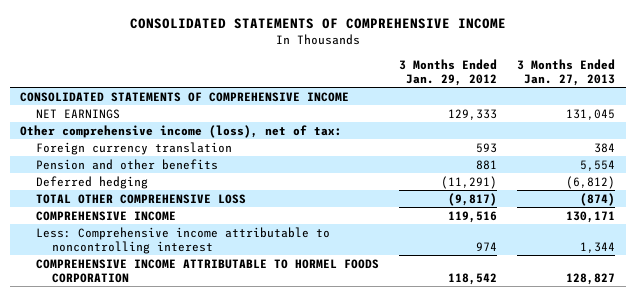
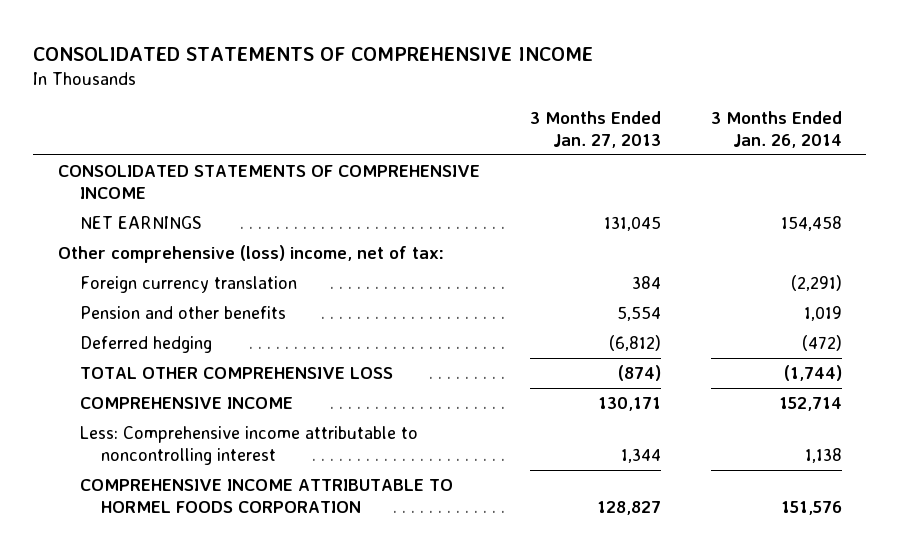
- | 3 Months Ended Jan. 29, 2012 | 3 Months Ended Jan. 27, 2013
+ | 3 Months Ended Jan. 27, 2013 | 3 Months Ended Jan. 26, 2014
- Other comprehensive income (loss), net of tax:
+ Other comprehensive (loss) income, net of tax:

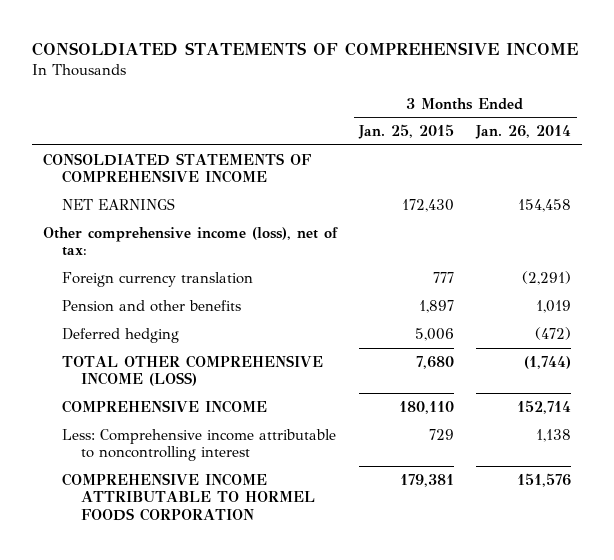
- CONSOLIDATED STATEMENTS OF COMPREHENSIVE INCOME
+ CONSOLDIATED STATEMENTS OF COMPREHENSIVE INCOME
- | 3 Months Ended Jan. 27, 2013 | 3 Months Ended Jan. 26, 2014
+ | 3 Months Ended Jan. 25, 2015 | 3 Months Ended Jan. 26, 2014
- CONSOLIDATED STATEMENTS OF COMPREHENSIVE INCOME
+ CONSOLDIATED STATEMENTS OF COMPREHENSIVE INCOME
- Other comprehensive (loss) income, net of tax:
+ Other comprehensive income (loss), net of tax:
- TOTAL OTHER COMPREHENSIVE LOSS | (874) | (1,744)
+ TOTAL OTHER COMPREHENSIVE INCOME (LOSS) | 7,680 | (1,744)

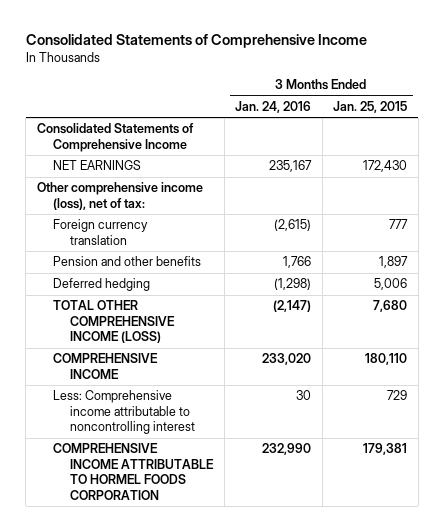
- CONSOLDIATED STATEMENTS OF COMPREHENSIVE INCOME
+ Consolidated Statements of Comprehensive Income
- | 3 Months Ended Jan. 25, 2015 | 3 Months Ended Jan. 26, 2014
+ | 3 Months Ended Jan. 24, 2016 | 3 Months Ended Jan. 25, 2015
- CONSOLDIATED STATEMENTS OF COMPREHENSIVE INCOME
+ Consolidated Statements of Comprehensive Income

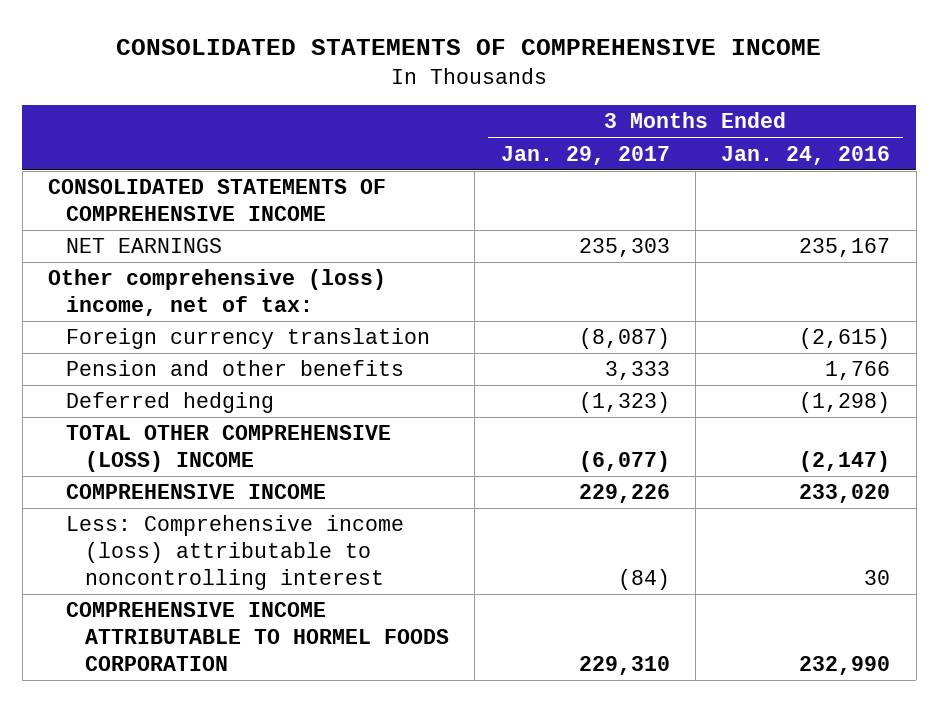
- Consolidated Statements of Comprehensive Income
+ CONSOLIDATED STATEMENTS OF COMPREHENSIVE INCOME
- | 3 Months Ended Jan. 24, 2016 | 3 Months Ended Jan. 25, 2015
+ | 3 Months Ended Jan. 29, 2017 | 3 Months Ended Jan. 24, 2016
- Consolidated Statements of Comprehensive Income
+ CONSOLIDATED STATEMENTS OF COMPREHENSIVE INCOME
- Other comprehensive income (loss), net of tax:
+ Other comprehensive (loss) income, net of tax:
- TOTAL OTHER COMPREHENSIVE INCOME (LOSS) | (2,147) | 7,680
+ TOTAL OTHER COMPREHENSIVE (LOSS) INCOME | (6,077) | (2,147)
- Less: Comprehensive income attributable to noncontrolling interest | 30 | 729
+ Less: Comprehensive income (loss) attributable to noncontrolling interest | (84) | 30

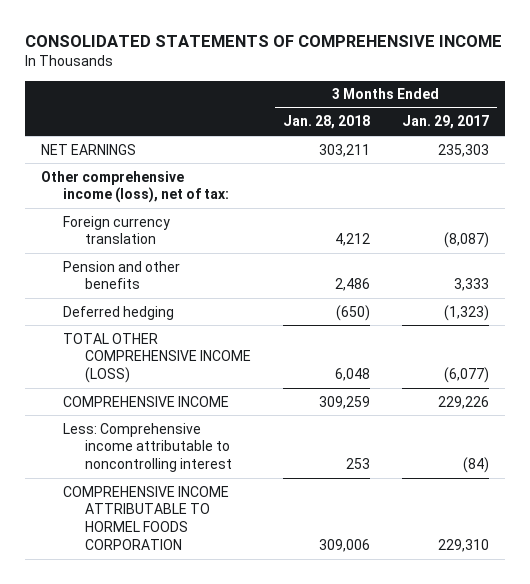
- | 3 Months Ended Jan. 29, 2017 | 3 Months Ended Jan. 24, 2016
+ | 3 Months Ended Jan. 28, 2018 | 3 Months Ended Jan. 29, 2017
- CONSOLIDATED STATEMENTS OF COMPREHENSIVE INCOME
- Other comprehensive (loss) income, net of tax:
+ Other comprehensive income (loss), net of tax:
- TOTAL OTHER COMPREHENSIVE (LOSS) INCOME | (6,077) | (2,147)
+ TOTAL OTHER COMPREHENSIVE INCOME (LOSS) | 6,048 | (6,077)
- Less: Comprehensive income (loss) attributable to noncontrolling interest | (84) | 30
+ Less: Comprehensive income attributable to noncontrolling interest | 253 | (84)

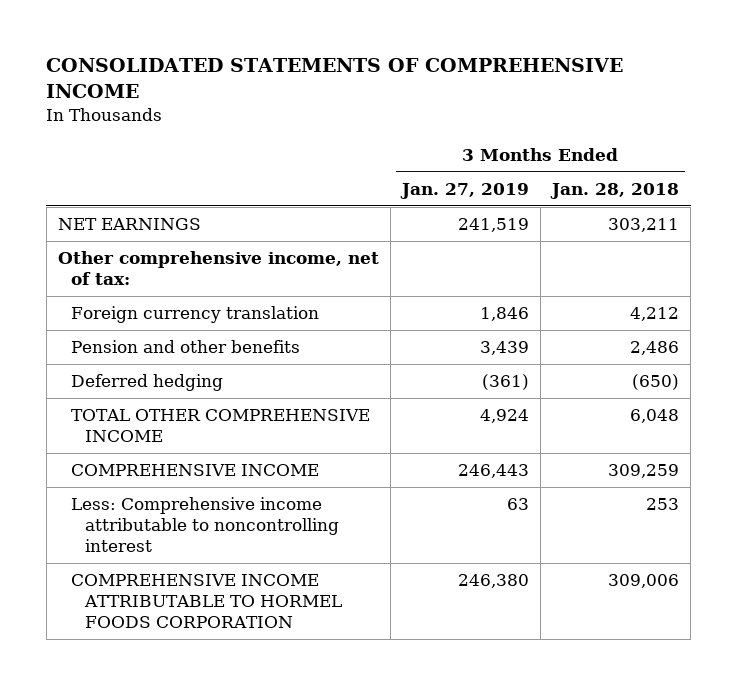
- | 3 Months Ended Jan. 28, 2018 | 3 Months Ended Jan. 29, 2017
+ | 3 Months Ended Jan. 27, 2019 | 3 Months Ended Jan. 28, 2018
- Other comprehensive income (loss), net of tax:
+ Other comprehensive income, net of tax:
- TOTAL OTHER COMPREHENSIVE INCOME (LOSS) | 6,048 | (6,077)
+ TOTAL OTHER COMPREHENSIVE INCOME | 4,924 | 6,048

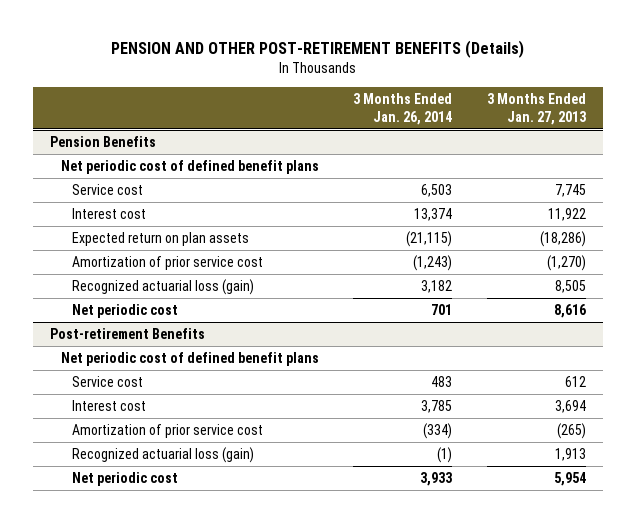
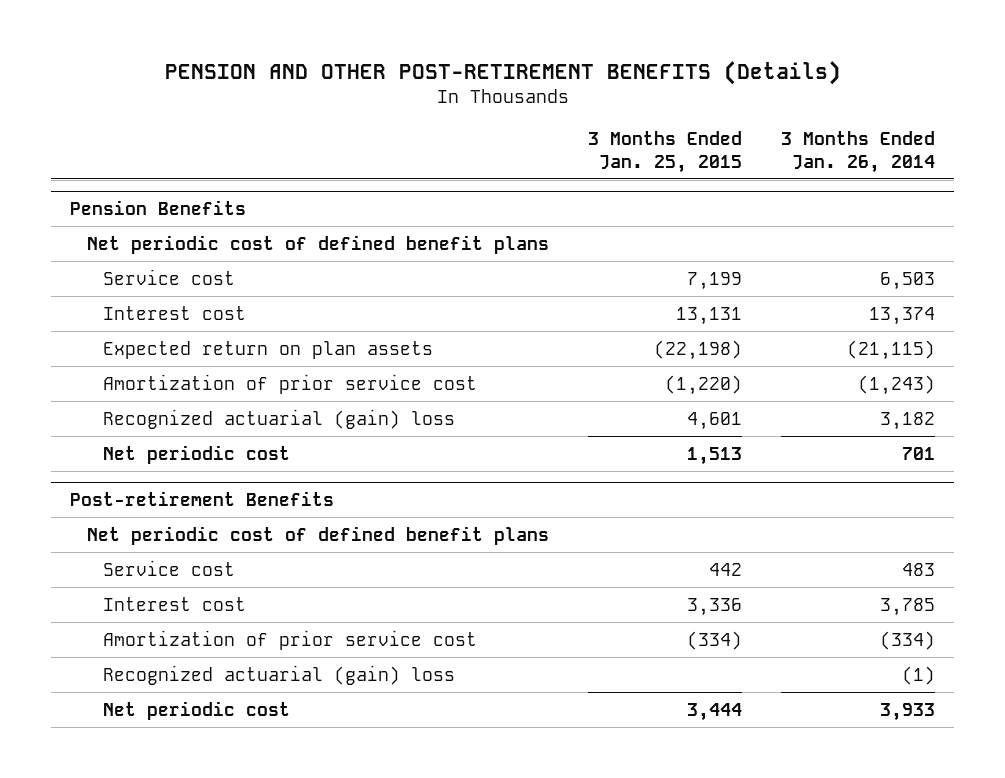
- | 3 Months Ended Jan. 26, 2014 | 3 Months Ended Jan. 27, 2013
+ | 3 Months Ended Jan. 25, 2015 | 3 Months Ended Jan. 26, 2014
@ Pension Benefits
- Recognized actuarial loss (gain) | 3,182 | 8,505
+ Recognized actuarial (gain) loss | 4,601 | 3,182
@ Post-retirement Benefits
- Recognized actuarial loss (gain) | (1) | 1,913
+ Recognized actuarial (gain) loss | | (1)

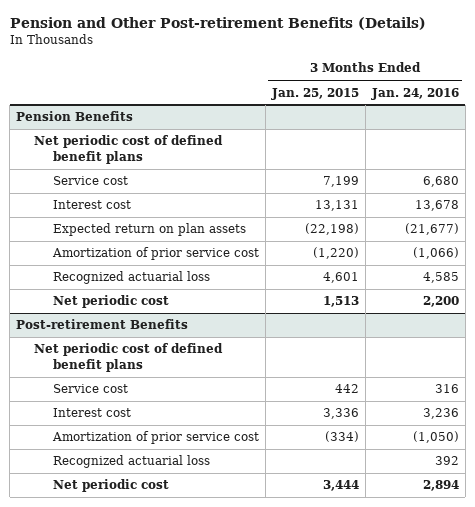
- PENSION AND OTHER POST-RETIREMENT BENEFITS (Details)
+ Pension and Other Post-retirement Benefits (Details)
- | 3 Months Ended Jan. 25, 2015 | 3 Months Ended Jan. 26, 2014
+ | 3 Months Ended Jan. 25, 2015 | 3 Months Ended Jan. 24, 2016
@ Pension Benefits
- Recognized actuarial (gain) loss | 4,601 | 3,182
+ Recognized actuarial loss | 4,601 | 4,585
@ Post-retirement Benefits
- Recognized actuarial (gain) loss | | (1)
+ Recognized actuarial loss | | 392

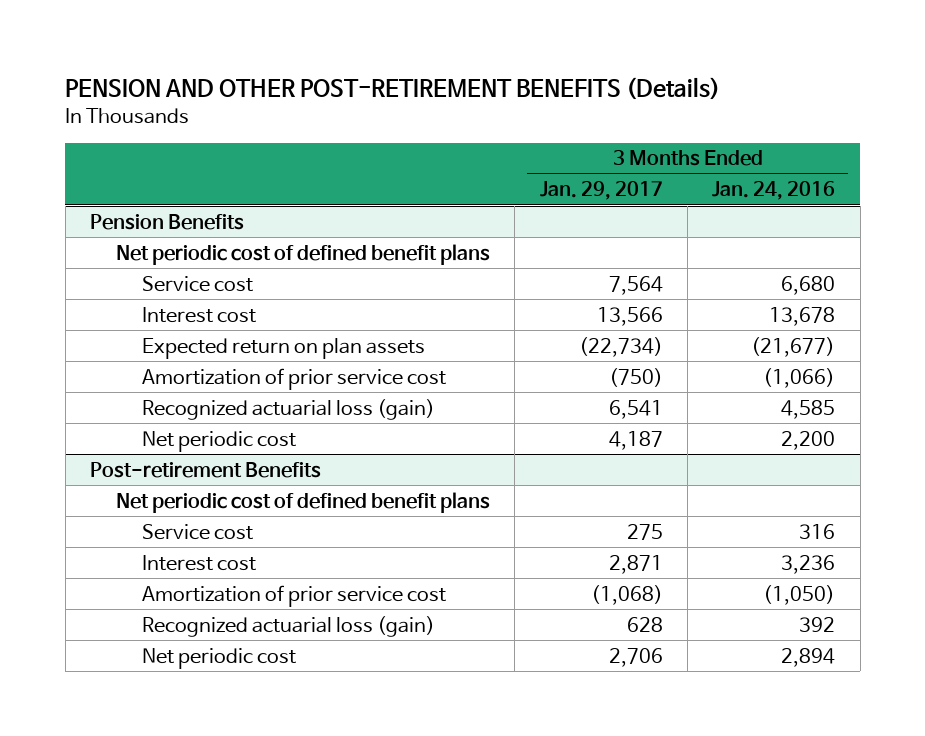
- Pension and Other Post-retirement Benefits (Details)
+ PENSION AND OTHER POST-RETIREMENT BENEFITS (Details)
- | 3 Months Ended Jan. 25, 2015 | 3 Months Ended Jan. 24, 2016
+ | 3 Months Ended Jan. 29, 2017 | 3 Months Ended Jan. 24, 2016
@ Pension Benefits
- Recognized actuarial loss | 4,601 | 4,585
+ Recognized actuarial loss (gain) | 6,541 | 4,585
@ Post-retirement Benefits
- Recognized actuarial loss | | 392
+ Recognized actuarial loss (gain) | 628 | 392

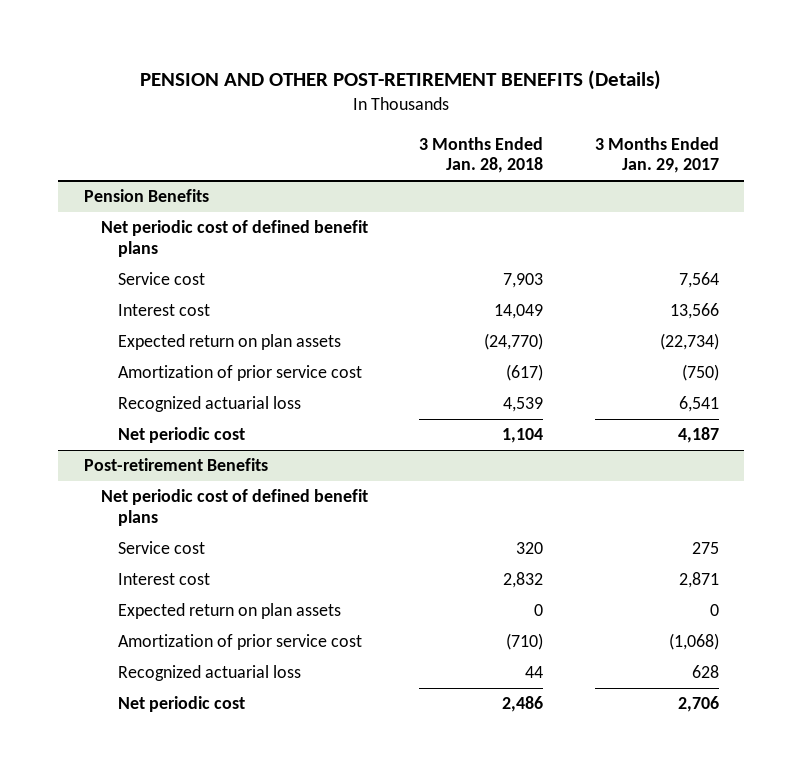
- | 3 Months Ended Jan. 29, 2017 | 3 Months Ended Jan. 24, 2016
+ | 3 Months Ended Jan. 28, 2018 | 3 Months Ended Jan. 29, 2017
@ Pension Benefits
- Recognized actuarial loss (gain) | 6,541 | 4,585
+ Recognized actuarial loss | 4,539 | 6,541
@ Post-retirement Benefits
+ Expected return on plan assets | 0 | 0
- Recognized actuarial loss (gain) | 628 | 392
+ Recognized actuarial loss | 44 | 628

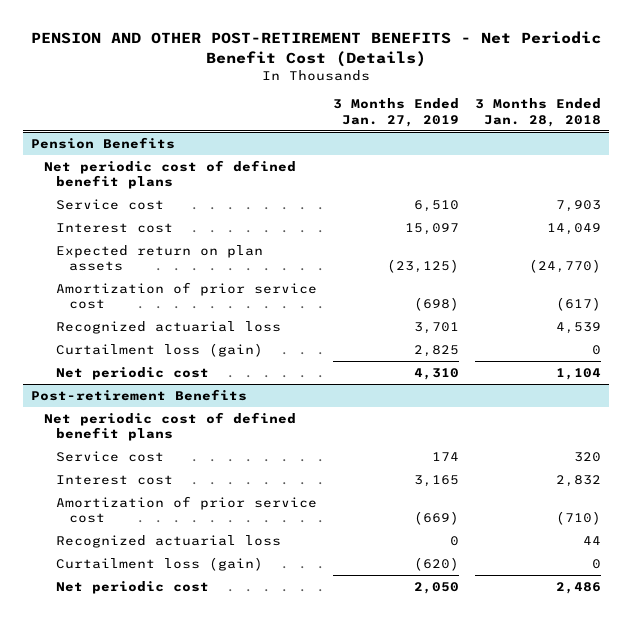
- PENSION AND OTHER POST-RETIREMENT BENEFITS (Details)
+ PENSION AND OTHER POST-RETIREMENT BENEFITS - Net Periodic Benefit Cost (Details)
- | 3 Months Ended Jan. 28, 2018 | 3 Months Ended Jan. 29, 2017
+ | 3 Months Ended Jan. 27, 2019 | 3 Months Ended Jan. 28, 2018
@ Pension Benefits
+ Curtailment loss (gain) | 2,825 | 0
@ Post-retirement Benefits
- Expected return on plan assets | 0 | 0
+ Curtailment loss (gain) | (620) | 0

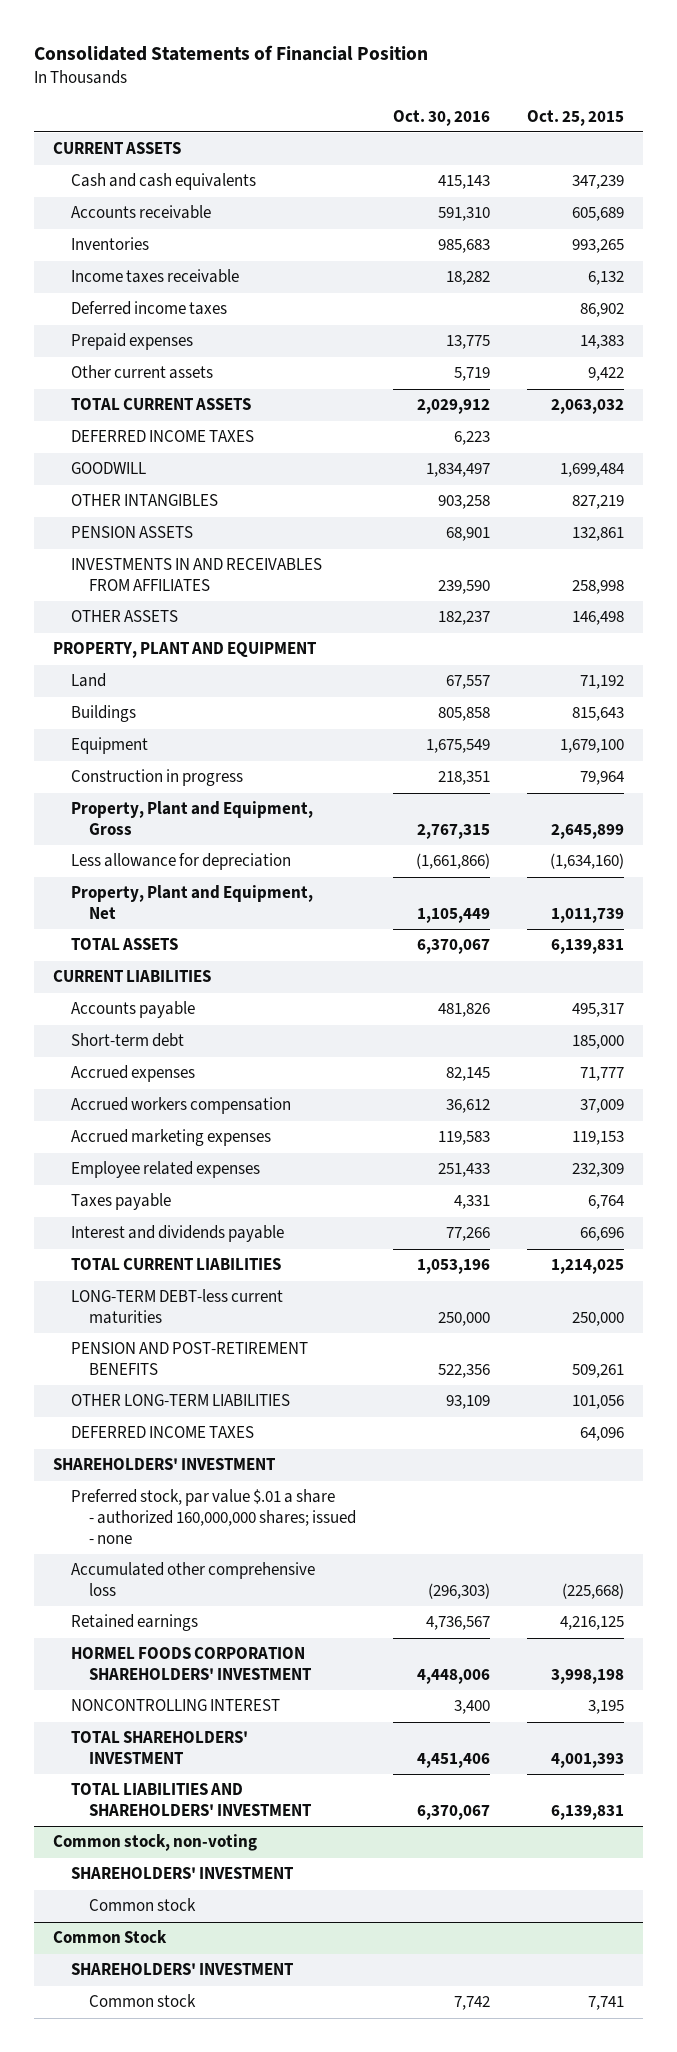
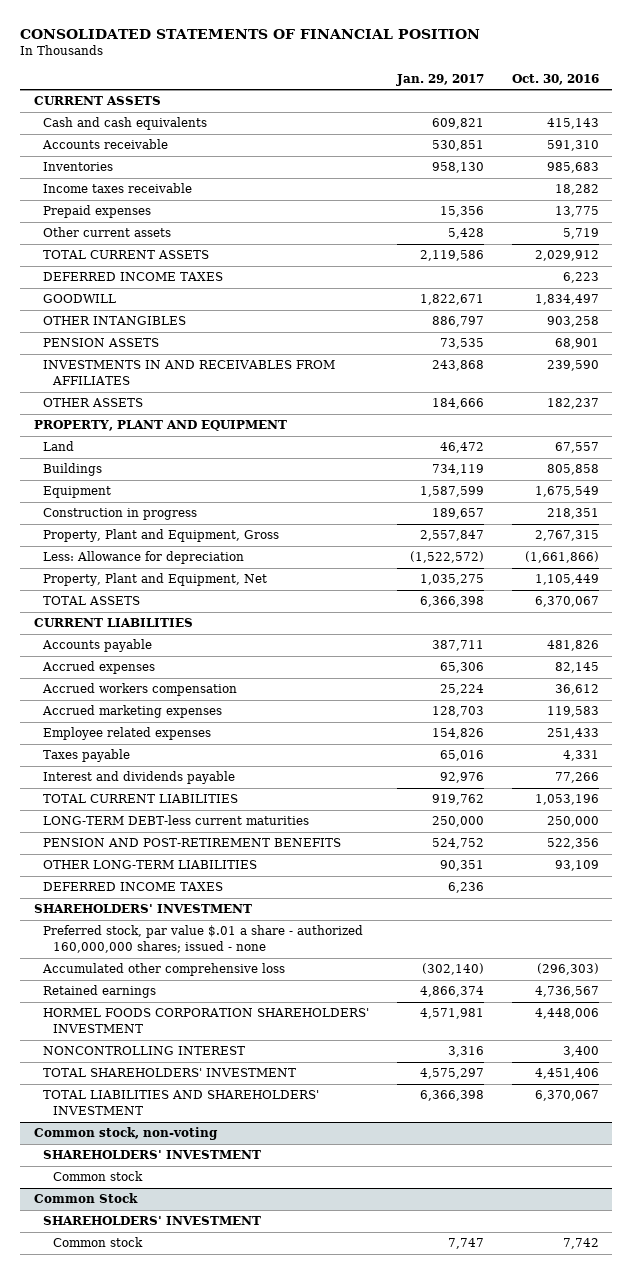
- Consolidated Statements of Financial Position
+ CONSOLIDATED STATEMENTS OF FINANCIAL POSITION
- | Oct. 30, 2016 | Oct. 25, 2015
+ | Jan. 29, 2017 | Oct. 30, 2016
- Deferred income taxes | | 86,902
- Less allowance for depreciation | (1,661,866) | (1,634,160)
+ Less: Allowance for depreciation | (1,522,572) | (1,661,866)
- Short-term debt | | 185,000

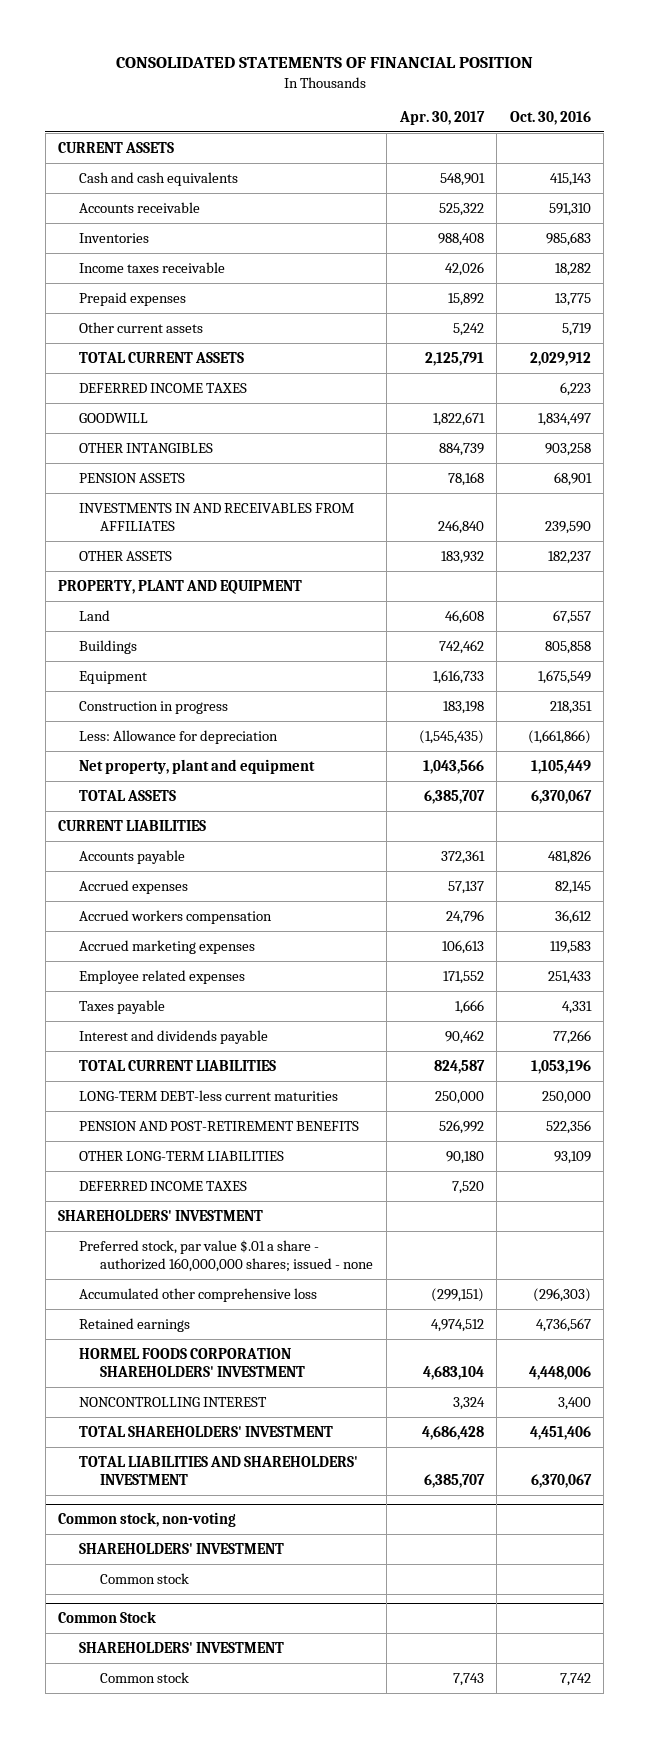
- | Jan. 29, 2017 | Oct. 30, 2016
+ | Apr. 30, 2017 | Oct. 30, 2016
- Property, Plant and Equipment, Gross | 2,557,847 | 2,767,315
- Property, Plant and Equipment, Net | 1,035,275 | 1,105,449
+ Net property, plant and equipment | 1,043,566 | 1,105,449

